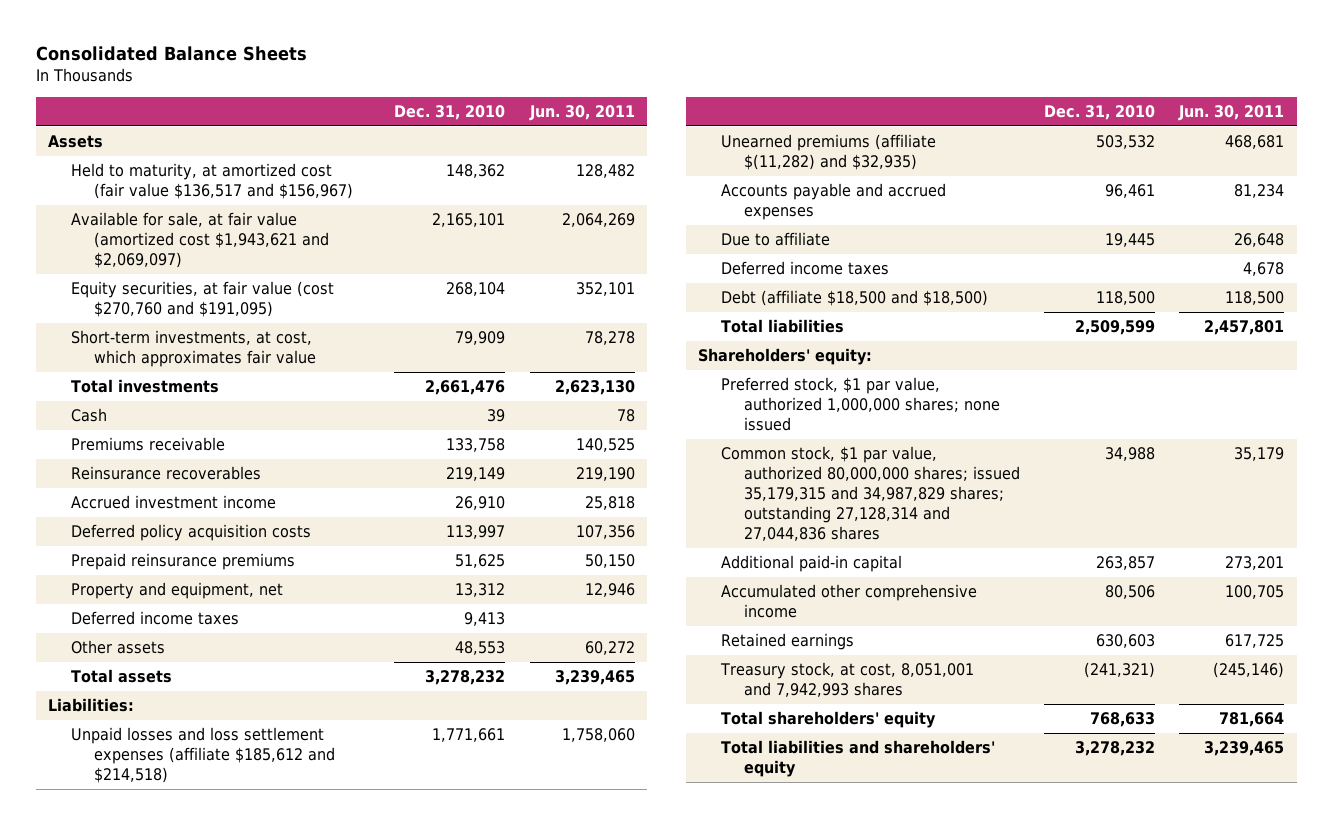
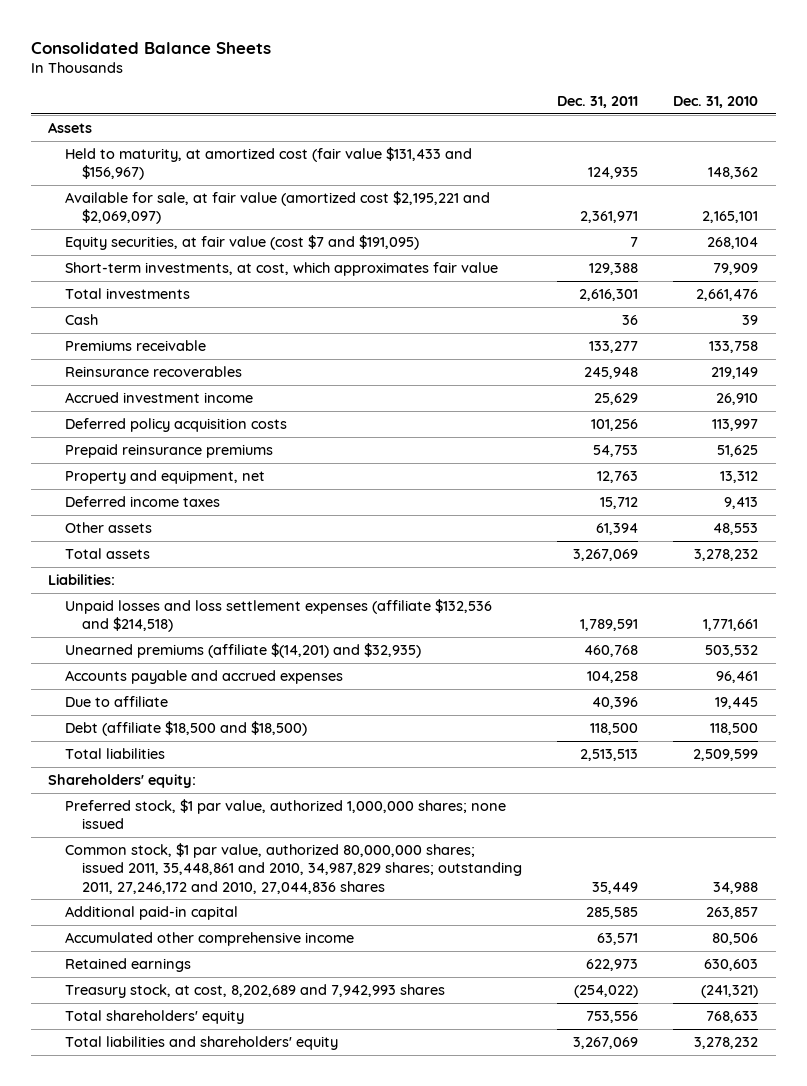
- | Dec. 31, 2010 | Jun. 30, 2011
+ | Dec. 31, 2011 | Dec. 31, 2010
- Held to maturity, at amortized cost (fair value $136,517 and $156,967) | 148,362 | 128,482
- Available for sale, at fair value (amortized cost $1,943,621 and $2,069,097) | 2,165,101 | 2,064,269
- Equity securities, at fair value (cost $270,760 and $191,095) | 268,104 | 352,101
+ Held to maturity, at amortized cost (fair value $131,433 and $156,967) | 124,935 | 148,362
+ Available for sale, at fair value (amortized cost $2,195,221 and $2,069,097) | 2,361,971 | 2,165,101
+ Equity securities, at fair value (cost $7 and $191,095) | 7 | 268,104
- Unpaid losses and loss settlement expenses (affiliate $185,612 and $214,518) | 1,771,661 | 1,758,060
- Unearned premiums (affiliate $(11,282) and $32,935) | 503,532 | 468,681
+ Unpaid losses and loss settlement expenses (affiliate $132,536 and $214,518) | 1,789,591 | 1,771,661
+ Unearned premiums (affiliate $(14,201) and $32,935) | 460,768 | 503,532
- Deferred income taxes | | 4,678
- Common stock, $1 par value, authorized 80,000,000 shares; issued 35,179,315 and 34,987,829 shares; outstanding 27,128,314 and 27,044,836 shares | 34,988 | 35,179
+ Common stock, $1 par value, authorized 80,000,000 shares; issued 2011, 35,448,861 and 2010, 34,987,829 shares; outstanding 2011, 27,246,172 and 2010, 27,044,836 shares | 35,449 | 34,988
- Treasury stock, at cost, 8,051,001 and 7,942,993 shares | (241,321) | (245,146)
+ Treasury stock, at cost, 8,202,689 and 7,942,993 shares | (254,022) | (241,321)

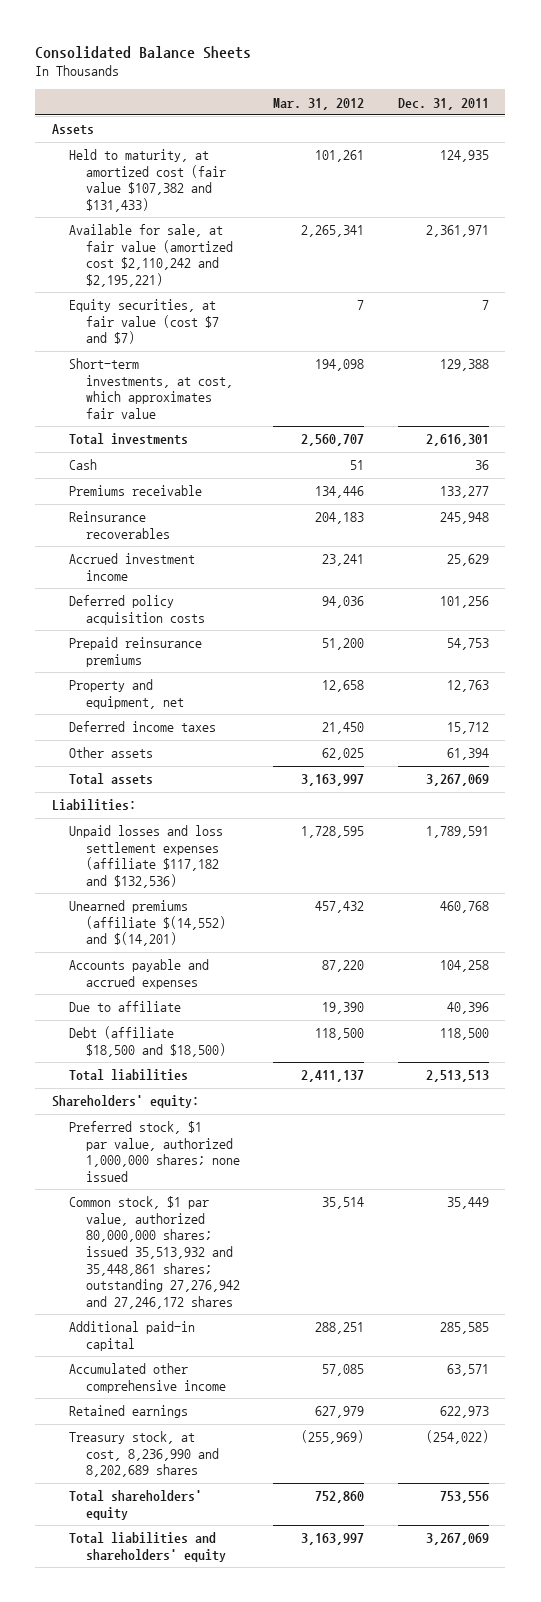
- | Dec. 31, 2011 | Dec. 31, 2010
+ | Mar. 31, 2012 | Dec. 31, 2011
- Held to maturity, at amortized cost (fair value $131,433 and $156,967) | 124,935 | 148,362
- Available for sale, at fair value (amortized cost $2,195,221 and $2,069,097) | 2,361,971 | 2,165,101
- Equity securities, at fair value (cost $7 and $191,095) | 7 | 268,104
+ Held to maturity, at amortized cost (fair value $107,382 and $131,433) | 101,261 | 124,935
+ Available for sale, at fair value (amortized cost $2,110,242 and $2,195,221) | 2,265,341 | 2,361,971
+ Equity securities, at fair value (cost $7 and $7) | 7 | 7
- Unpaid losses and loss settlement expenses (affiliate $132,536 and $214,518) | 1,789,591 | 1,771,661
- Unearned premiums (affiliate $(14,201) and $32,935) | 460,768 | 503,532
+ Unpaid losses and loss settlement expenses (affiliate $117,182 and $132,536) | 1,728,595 | 1,789,591
+ Unearned premiums (affiliate $(14,552) and $(14,201) | 457,432 | 460,768
- Common stock, $1 par value, authorized 80,000,000 shares; issued 2011, 35,448,861 and 2010, 34,987,829 shares; outstanding 2011, 27,246,172 and 2010, 27,044,836 shares | 35,449 | 34,988
+ Common stock, $1 par value, authorized 80,000,000 shares; issued 35,513,932 and 35,448,861 shares; outstanding 27,276,942 and 27,246,172 shares | 35,514 | 35,449
- Treasury stock, at cost, 8,202,689 and 7,942,993 shares | (254,022) | (241,321)
+ Treasury stock, at cost, 8,236,990 and 8,202,689 shares | (255,969) | (254,022)

